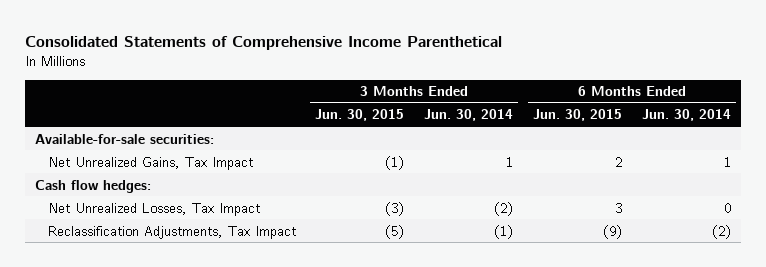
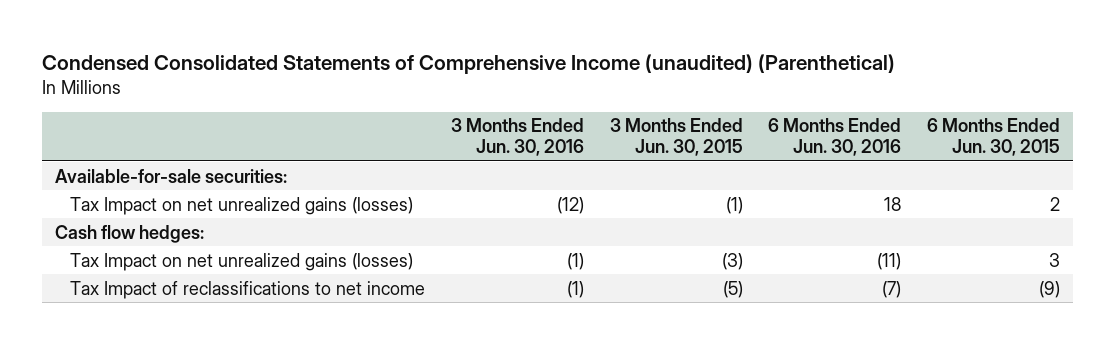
- Consolidated Statements of Comprehensive Income Parenthetical
+ Condensed Consolidated Statements of Comprehensive Income (unaudited) (Parenthetical)
- | 3 Months Ended Jun. 30, 2015 | 3 Months Ended Jun. 30, 2014 | 6 Months Ended Jun. 30, 2015 | 6 Months Ended Jun. 30, 2014
+ | 3 Months Ended Jun. 30, 2016 | 3 Months Ended Jun. 30, 2015 | 6 Months Ended Jun. 30, 2016 | 6 Months Ended Jun. 30, 2015
- Net Unrealized Gains, Tax Impact | (1) | 1 | 2 | 1
+ Tax Impact on net unrealized gains (losses) | (12) | (1) | 18 | 2
- Net Unrealized Losses, Tax Impact | (3) | (2) | 3 | 0
- Reclassification Adjustments, Tax Impact | (5) | (1) | (9) | (2)
+ Tax Impact on net unrealized gains (losses) | (1) | (3) | (11) | 3
+ Tax Impact of reclassifications to net income | (1) | (5) | (7) | (9)

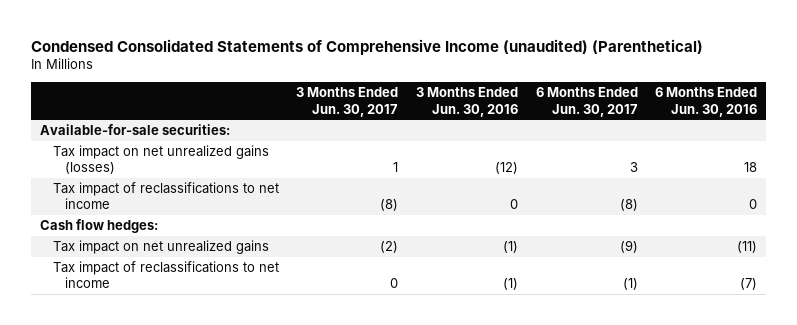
- | 3 Months Ended Jun. 30, 2016 | 3 Months Ended Jun. 30, 2015 | 6 Months Ended Jun. 30, 2016 | 6 Months Ended Jun. 30, 2015
+ | 3 Months Ended Jun. 30, 2017 | 3 Months Ended Jun. 30, 2016 | 6 Months Ended Jun. 30, 2017 | 6 Months Ended Jun. 30, 2016
- Tax Impact on net unrealized gains (losses) | (12) | (1) | 18 | 2
+ Tax impact on net unrealized gains (losses) | 1 | (12) | 3 | 18
+ Tax impact of reclassifications to net income | (8) | 0 | (8) | 0
- Tax Impact on net unrealized gains (losses) | (1) | (3) | (11) | 3
- Tax Impact of reclassifications to net income | (1) | (5) | (7) | (9)
+ Tax impact on net unrealized gains | (2) | (1) | (9) | (11)
+ Tax impact of reclassifications to net income | 0 | (1) | (1) | (7)

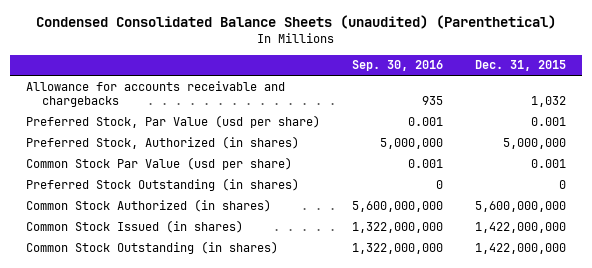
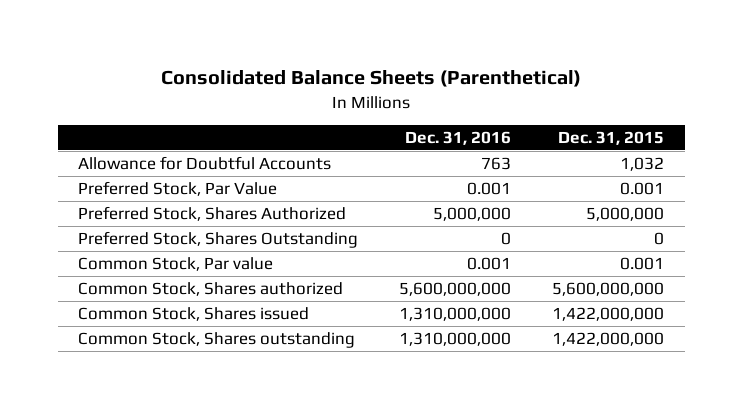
- Condensed Consolidated Balance Sheets (unaudited) (Parenthetical)
+ Consolidated Balance Sheets (Parenthetical)
- | Sep. 30, 2016 | Dec. 31, 2015
+ | Dec. 31, 2016 | Dec. 31, 2015
- Allowance for accounts receivable and chargebacks | 935 | 1,032
- Preferred Stock, Par Value (usd per share) | 0.001 | 0.001
- Preferred Stock, Authorized (in shares) | 5,000,000 | 5,000,000
- Common Stock Par Value (usd per share) | 0.001 | 0.001
- Preferred Stock Outstanding (in shares) | 0 | 0
- Common Stock Authorized (in shares) | 5,600,000,000 | 5,600,000,000
- Common Stock Issued (in shares) | 1,322,000,000 | 1,422,000,000
- Common Stock Outstanding (in shares) | 1,322,000,000 | 1,422,000,000
+ Allowance for Doubtful Accounts | 763 | 1,032
+ Preferred Stock, Par Value | 0.001 | 0.001
+ Preferred Stock, Shares Authorized | 5,000,000 | 5,000,000
+ Preferred Stock, Shares Outstanding | 0 | 0
+ Common Stock, Par value | 0.001 | 0.001
+ Common Stock, Shares authorized | 5,600,000,000 | 5,600,000,000
+ Common Stock, Shares issued | 1,310,000,000 | 1,422,000,000
+ Common Stock, Shares outstanding | 1,310,000,000 | 1,422,000,000

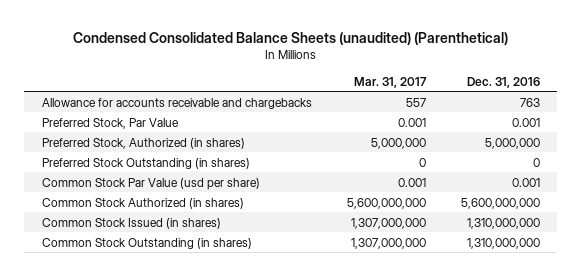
- Consolidated Balance Sheets (Parenthetical)
+ Condensed Consolidated Balance Sheets (unaudited) (Parenthetical)
- | Dec. 31, 2016 | Dec. 31, 2015
+ | Mar. 31, 2017 | Dec. 31, 2016
- Allowance for Doubtful Accounts | 763 | 1,032
+ Allowance for accounts receivable and chargebacks | 557 | 763
- Preferred Stock, Shares Authorized | 5,000,000 | 5,000,000
- Preferred Stock, Shares Outstanding | 0 | 0
- Common Stock, Par value | 0.001 | 0.001
- Common Stock, Shares authorized | 5,600,000,000 | 5,600,000,000
- Common Stock, Shares issued | 1,310,000,000 | 1,422,000,000
- Common Stock, Shares outstanding | 1,310,000,000 | 1,422,000,000
+ Preferred Stock, Authorized (in shares) | 5,000,000 | 5,000,000
+ Preferred Stock Outstanding (in shares) | 0 | 0
+ Common Stock Par Value (usd per share) | 0.001 | 0.001
+ Common Stock Authorized (in shares) | 5,600,000,000 | 5,600,000,000
+ Common Stock Issued (in shares) | 1,307,000,000 | 1,310,000,000
+ Common Stock Outstanding (in shares) | 1,307,000,000 | 1,310,000,000

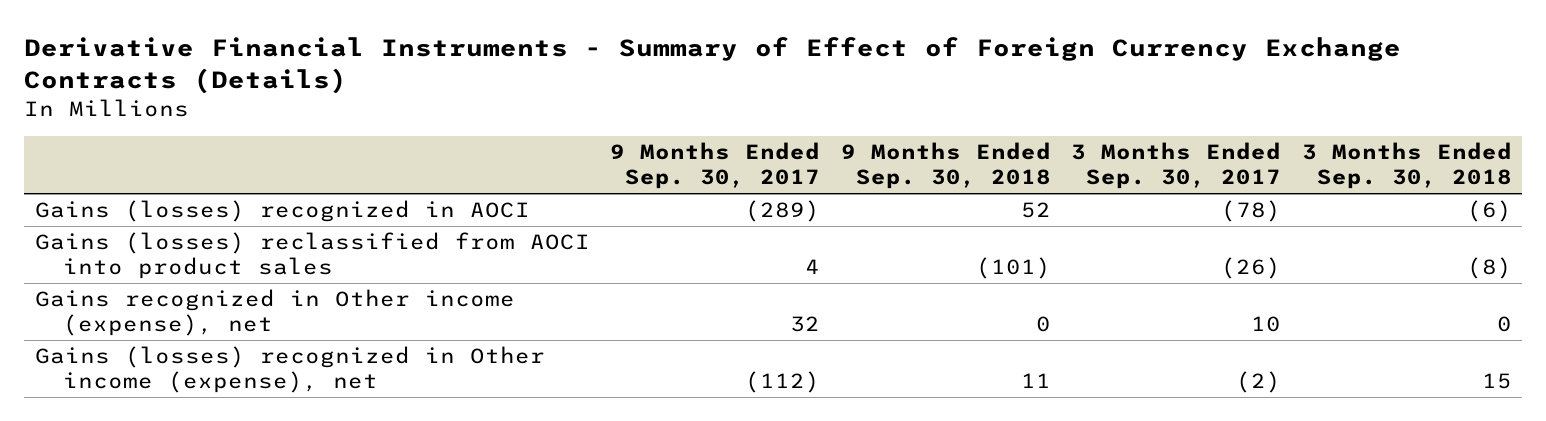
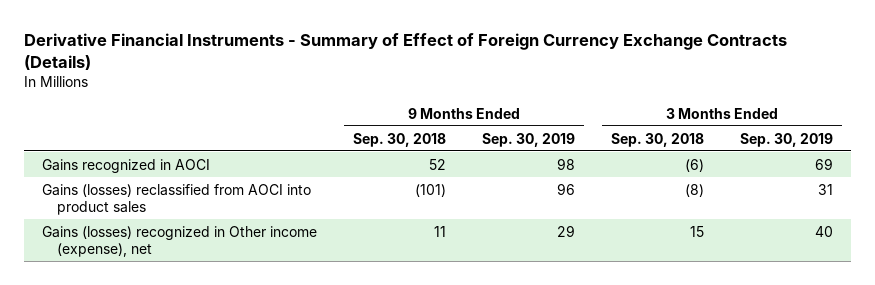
- | 9 Months Ended Sep. 30, 2017 | 9 Months Ended Sep. 30, 2018 | 3 Months Ended Sep. 30, 2017 | 3 Months Ended Sep. 30, 2018
+ | 9 Months Ended Sep. 30, 2018 | 9 Months Ended Sep. 30, 2019 | 3 Months Ended Sep. 30, 2018 | 3 Months Ended Sep. 30, 2019
- Gains (losses) recognized in AOCI | (289) | 52 | (78) | (6)
+ Gains recognized in AOCI | 52 | 98 | (6) | 69
- Gains recognized in Other income (expense), net | 32 | 0 | 10 | 0

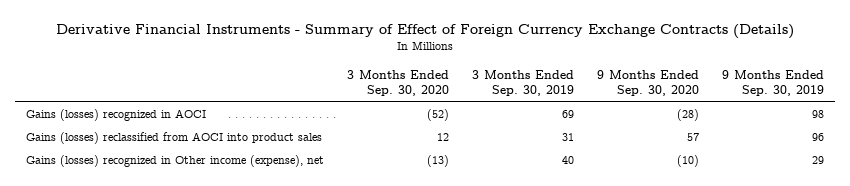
- | 9 Months Ended Sep. 30, 2018 | 9 Months Ended Sep. 30, 2019 | 3 Months Ended Sep. 30, 2018 | 3 Months Ended Sep. 30, 2019
+ | 3 Months Ended Sep. 30, 2020 | 3 Months Ended Sep. 30, 2019 | 9 Months Ended Sep. 30, 2020 | 9 Months Ended Sep. 30, 2019
- Gains recognized in AOCI | 52 | 98 | (6) | 69
+ Gains (losses) recognized in AOCI | (52) | 69 | (28) | 98

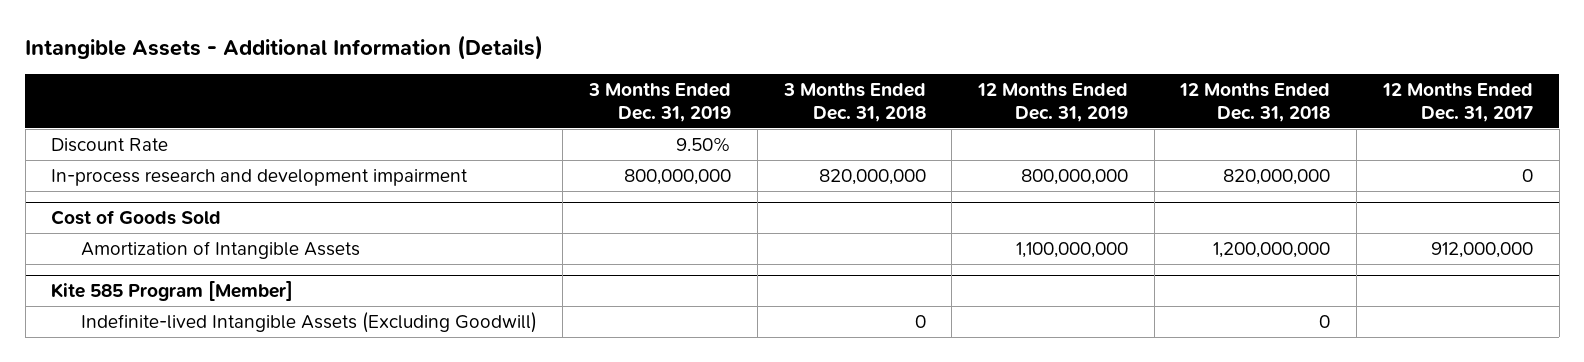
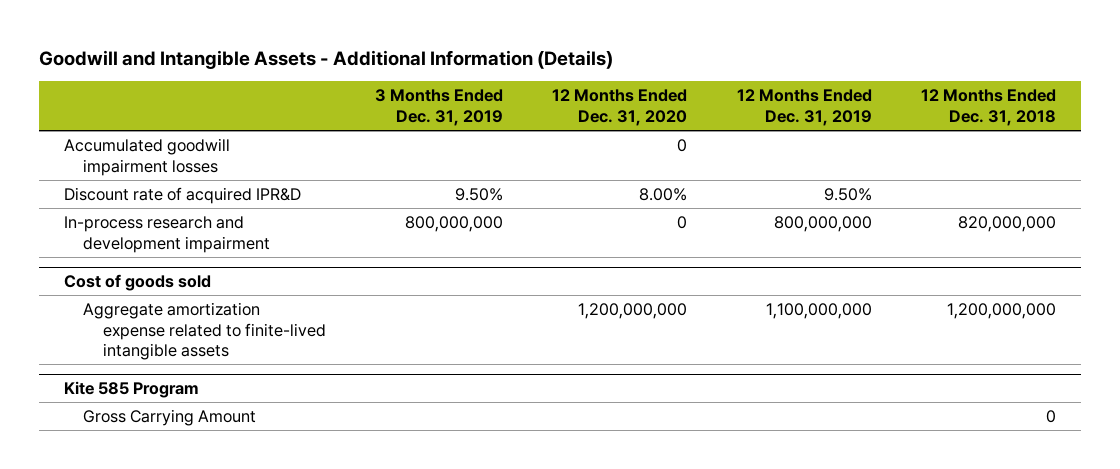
- Intangible Assets - Additional Information (Details)
+ Goodwill and Intangible Assets - Additional Information (Details)
- | 3 Months Ended Dec. 31, 2019 | 3 Months Ended Dec. 31, 2018 | 12 Months Ended Dec. 31, 2019 | 12 Months Ended Dec. 31, 2018 | 12 Months Ended Dec. 31, 2017
+ | 3 Months Ended Dec. 31, 2019 | 12 Months Ended Dec. 31, 2020 | 12 Months Ended Dec. 31, 2019 | 12 Months Ended Dec. 31, 2018
- Discount Rate | 9.50% | | | |
+ Accumulated goodwill impairment losses | | 0 | |
+ Discount rate of acquired IPR&D | 9.50% | 8.00% | 9.50% |
- Cost of Goods Sold
- Amortization of Intangible Assets | | | 1,100,000,000 | 1,200,000,000 | 912,000,000
- Kite 585 Program [Member]
- Indefinite-lived Intangible Assets (Excluding Goodwill) | | 0 | | 0 |
+ Cost of goods sold
+ Aggregate amortization expense related to finite-lived intangible assets | | 1,200,000,000 | 1,100,000,000 | 1,200,000,000
+ Kite 585 Program
+ Gross Carrying Amount | | | | 0

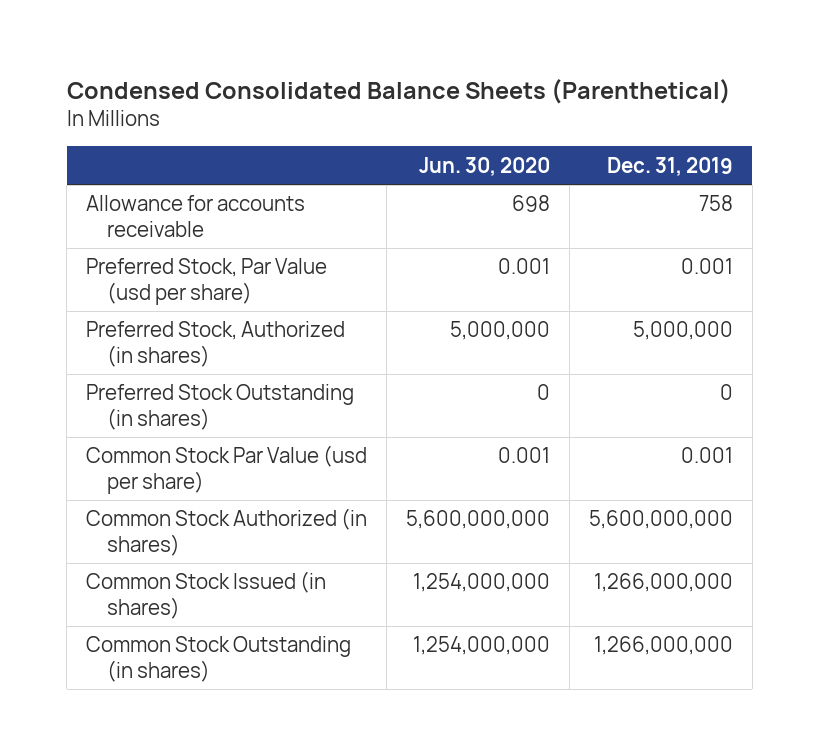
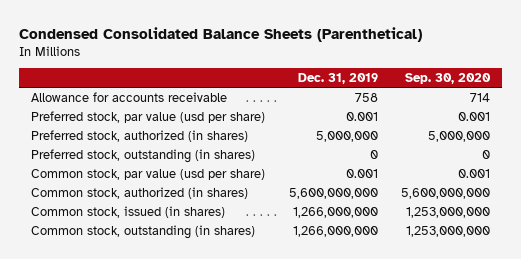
- | Jun. 30, 2020 | Dec. 31, 2019
+ | Dec. 31, 2019 | Sep. 30, 2020
- Preferred Stock, Par Value (usd per share) | 0.001 | 0.001
- Preferred Stock, Authorized (in shares) | 5,000,000 | 5,000,000
- Preferred Stock Outstanding (in shares) | 0 | 0
- Common Stock Par Value (usd per share) | 0.001 | 0.001
- Common Stock Authorized (in shares) | 5,600,000,000 | 5,600,000,000
- Common Stock Issued (in shares) | 1,254,000,000 | 1,266,000,000
- Common Stock Outstanding (in shares) | 1,254,000,000 | 1,266,000,000
+ Preferred stock, par value (usd per share) | 0.001 | 0.001
+ Preferred stock, authorized (in shares) | 5,000,000 | 5,000,000
+ Preferred stock, outstanding (in shares) | 0 | 0
+ Common stock, par value (usd per share) | 0.001 | 0.001
+ Common stock, authorized (in shares) | 5,600,000,000 | 5,600,000,000
+ Common stock, issued (in shares) | 1,266,000,000 | 1,253,000,000
+ Common stock, outstanding (in shares) | 1,266,000,000 | 1,253,000,000

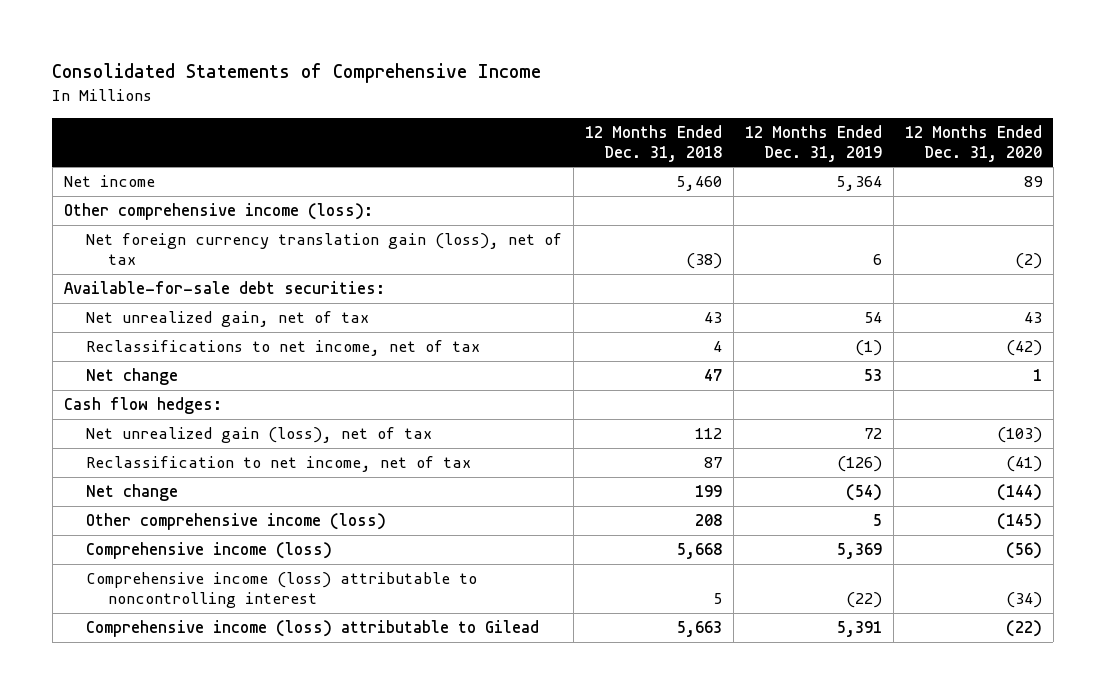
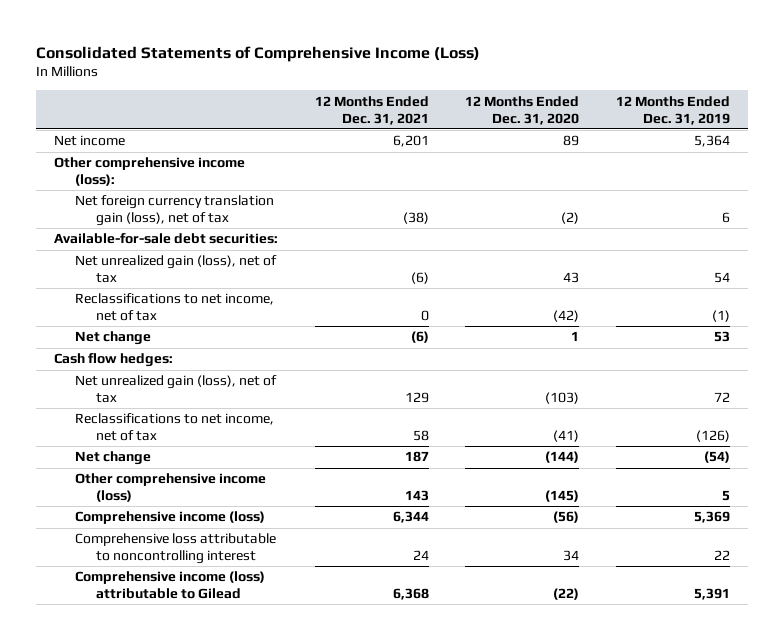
- Consolidated Statements of Comprehensive Income
+ Consolidated Statements of Comprehensive Income (Loss)
- | 12 Months Ended Dec. 31, 2018 | 12 Months Ended Dec. 31, 2019 | 12 Months Ended Dec. 31, 2020
+ | 12 Months Ended Dec. 31, 2021 | 12 Months Ended Dec. 31, 2020 | 12 Months Ended Dec. 31, 2019
- Net unrealized gain, net of tax | 43 | 54 | 43
+ Net unrealized gain (loss), net of tax | (6) | 43 | 54
- Reclassification to net income, net of tax | 87 | (126) | (41)
+ Reclassifications to net income, net of tax | 58 | (41) | (126)
- Comprehensive income (loss) attributable to noncontrolling interest | 5 | (22) | (34)
+ Comprehensive loss attributable to noncontrolling interest | 24 | 34 | 22

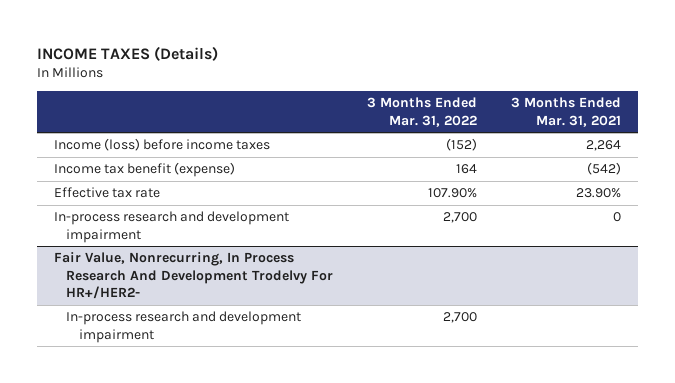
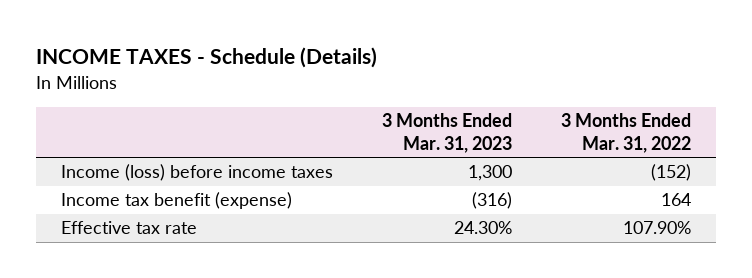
- INCOME TAXES (Details)
+ INCOME TAXES - Schedule (Details)
- | 3 Months Ended Mar. 31, 2022 | 3 Months Ended Mar. 31, 2021
+ | 3 Months Ended Mar. 31, 2023 | 3 Months Ended Mar. 31, 2022
- In-process research and development impairment | 2,700 | 0
- Fair Value, Nonrecurring, In Process Research And Development Trodelvy For HR+/HER2-
- In-process research and development impairment | 2,700 |

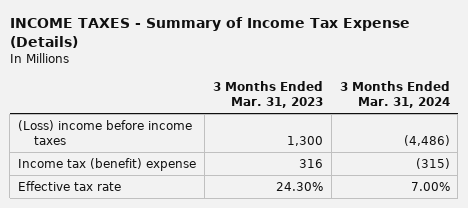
- INCOME TAXES - Schedule (Details)
+ INCOME TAXES - Summary of Income Tax Expense (Details)
- | 3 Months Ended Mar. 31, 2023 | 3 Months Ended Mar. 31, 2022
+ | 3 Months Ended Mar. 31, 2023 | 3 Months Ended Mar. 31, 2024
- Income (loss) before income taxes | 1,300 | (152)
- Income tax benefit (expense) | (316) | 164
+ (Loss) income before income taxes | 1,300 | (4,486)
+ Income tax (benefit) expense | 316 | (315)

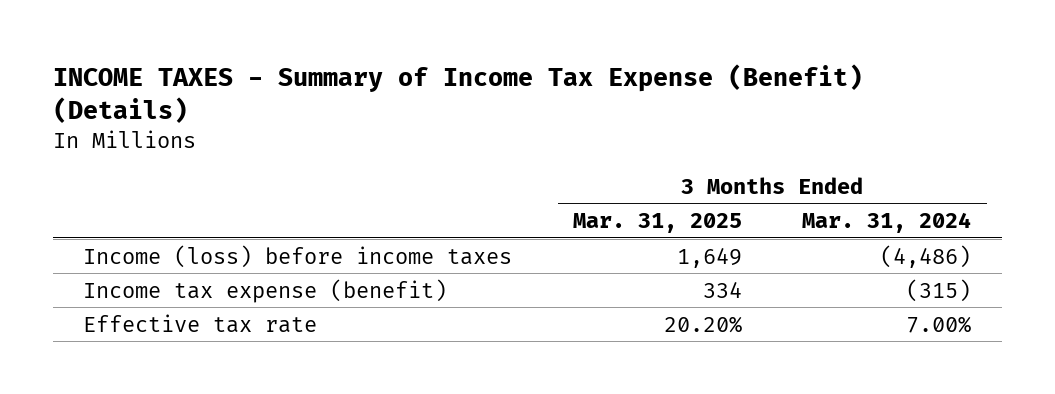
- INCOME TAXES - Summary of Income Tax Expense (Details)
+ INCOME TAXES - Summary of Income Tax Expense (Benefit) (Details)
- | 3 Months Ended Mar. 31, 2023 | 3 Months Ended Mar. 31, 2024
+ | 3 Months Ended Mar. 31, 2025 | 3 Months Ended Mar. 31, 2024
- (Loss) income before income taxes | 1,300 | (4,486)
- Income tax (benefit) expense | 316 | (315)
+ Income (loss) before income taxes | 1,649 | (4,486)
+ Income tax expense (benefit) | 334 | (315)

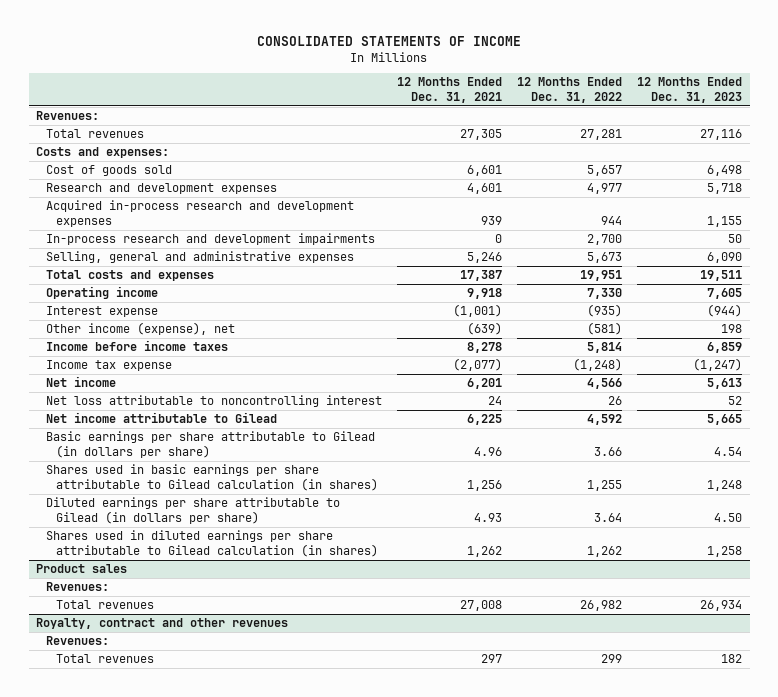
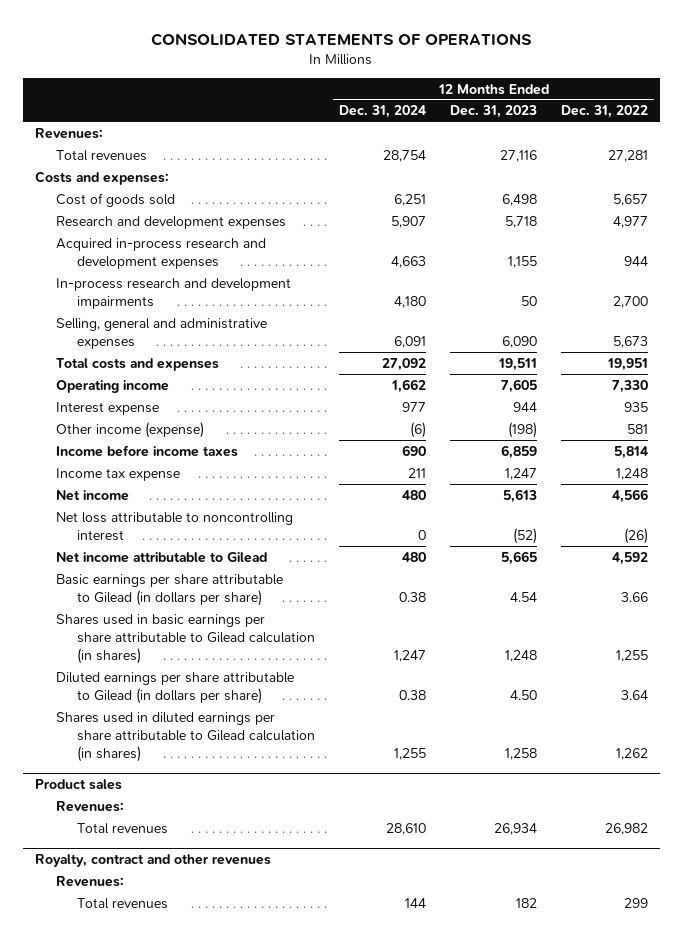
- CONSOLIDATED STATEMENTS OF INCOME
+ CONSOLIDATED STATEMENTS OF OPERATIONS
- | 12 Months Ended Dec. 31, 2021 | 12 Months Ended Dec. 31, 2022 | 12 Months Ended Dec. 31, 2023
+ | 12 Months Ended Dec. 31, 2024 | 12 Months Ended Dec. 31, 2023 | 12 Months Ended Dec. 31, 2022
- Interest expense | (1,001) | (935) | (944)
- Other income (expense), net | (639) | (581) | 198
+ Interest expense | 977 | 944 | 935
+ Other income (expense) | (6) | (198) | 581
- Income tax expense | (2,077) | (1,248) | (1,247)
+ Income tax expense | 211 | 1,247 | 1,248
- Net loss attributable to noncontrolling interest | 24 | 26 | 52
+ Net loss attributable to noncontrolling interest | 0 | (52) | (26)

